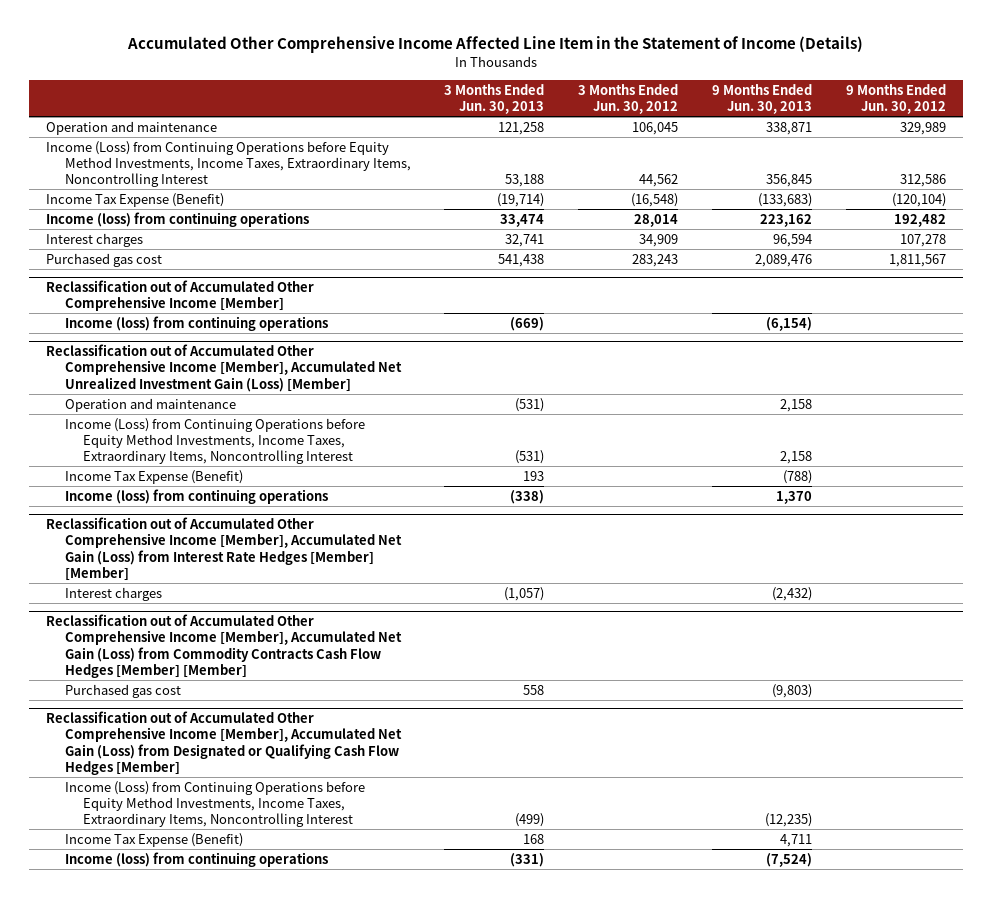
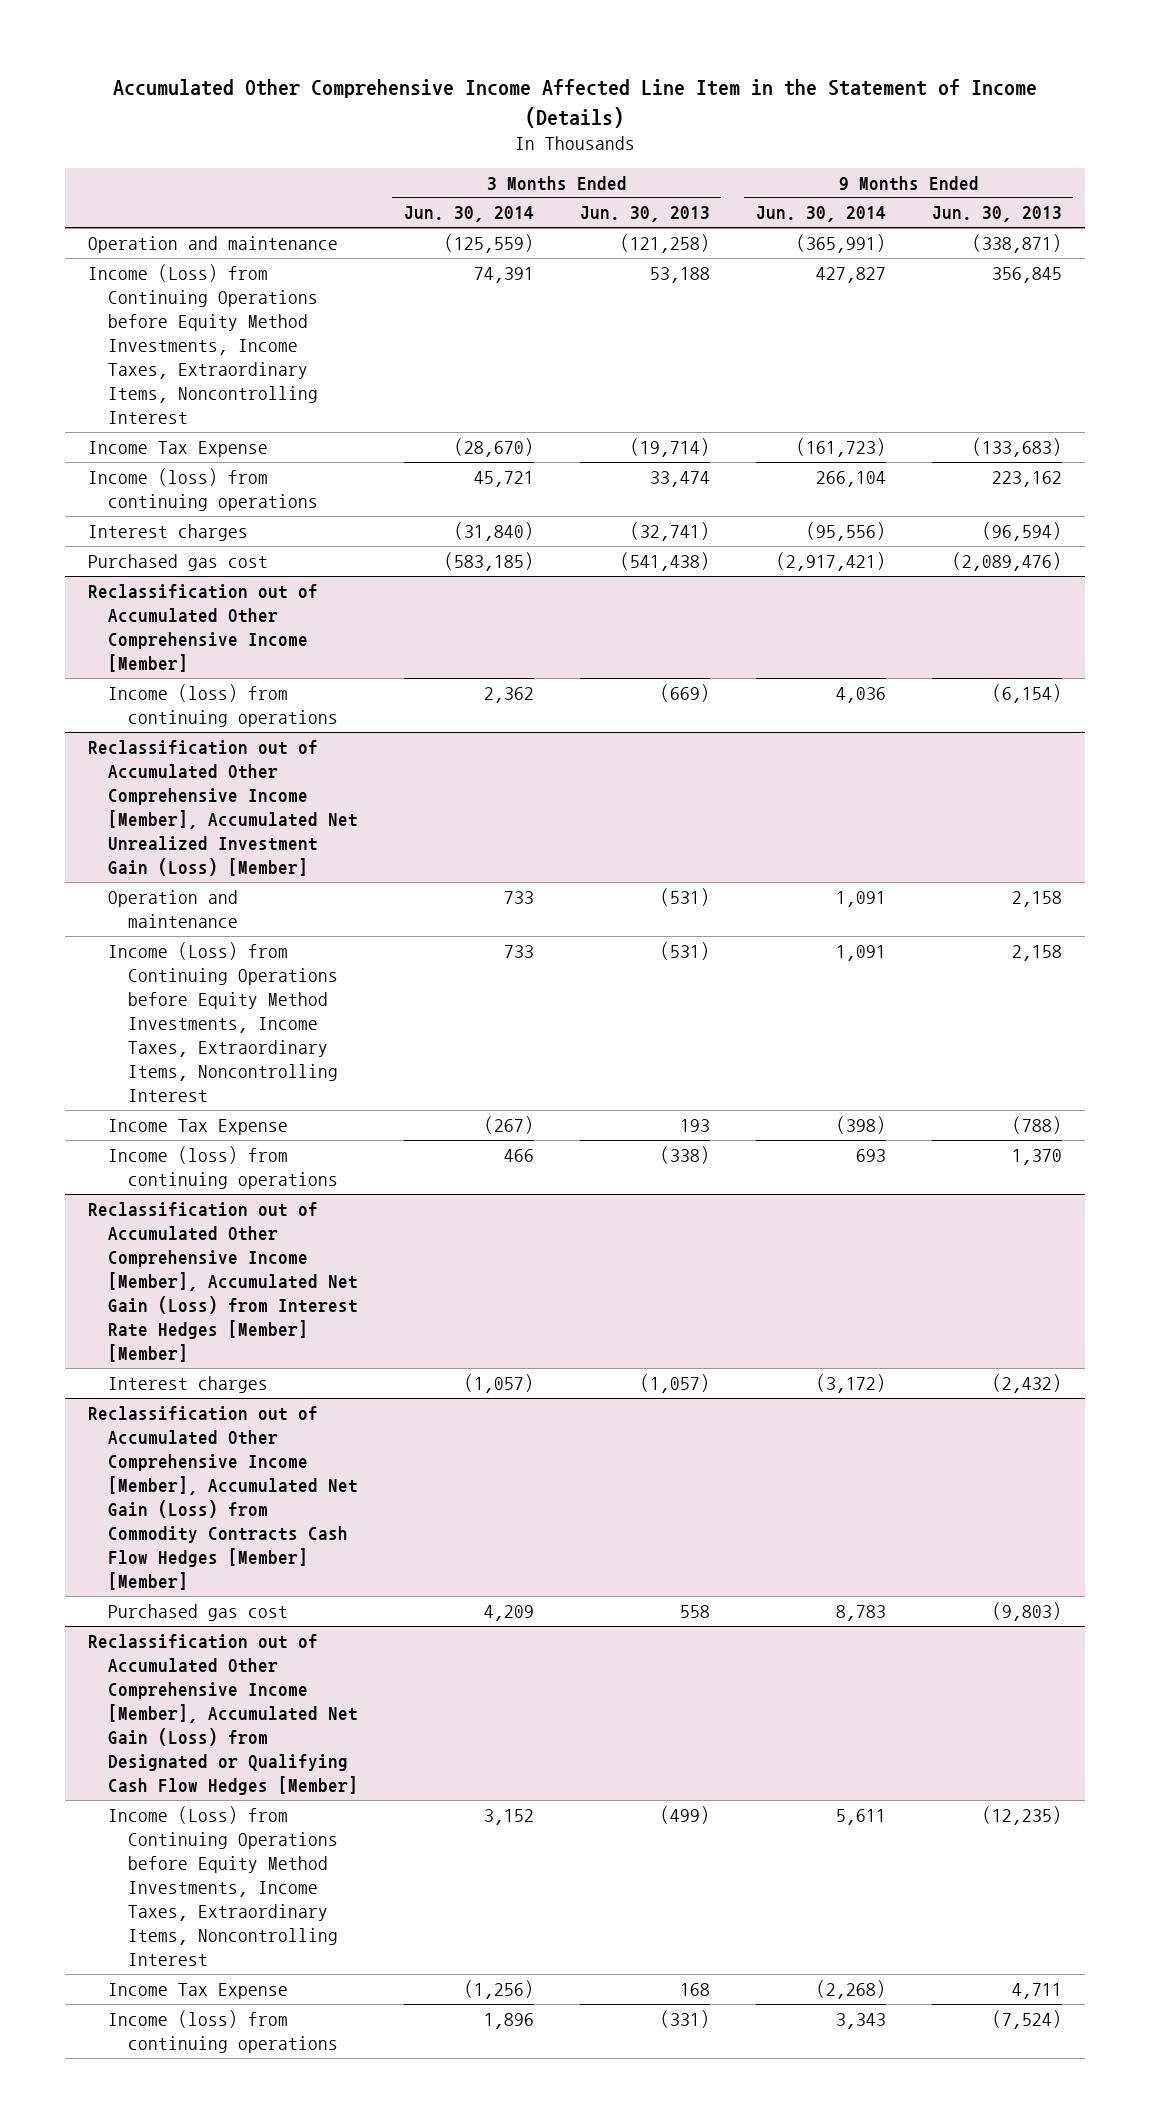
- | 3 Months Ended Jun. 30, 2013 | 3 Months Ended Jun. 30, 2012 | 9 Months Ended Jun. 30, 2013 | 9 Months Ended Jun. 30, 2012
+ | 3 Months Ended Jun. 30, 2014 | 3 Months Ended Jun. 30, 2013 | 9 Months Ended Jun. 30, 2014 | 9 Months Ended Jun. 30, 2013
- Operation and maintenance | 121,258 | 106,045 | 338,871 | 329,989
+ Operation and maintenance | (125,559) | (121,258) | (365,991) | (338,871)
- Income Tax Expense (Benefit) | (19,714) | (16,548) | (133,683) | (120,104)
+ Income Tax Expense | (28,670) | (19,714) | (161,723) | (133,683)
- Interest charges | 32,741 | 34,909 | 96,594 | 107,278
- Purchased gas cost | 541,438 | 283,243 | 2,089,476 | 1,811,567
+ Interest charges | (31,840) | (32,741) | (95,556) | (96,594)
+ Purchased gas cost | (583,185) | (541,438) | (2,917,421) | (2,089,476)
@ Reclassification out of Accumulated Other Comprehensive Income [Member], Accumulated Net Unrealized Investment Gain (Loss) [Member]
- Income Tax Expense (Benefit) | 193 | | (788) |
+ Income Tax Expense | (267) | 193 | (398) | (788)
@ Reclassification out of Accumulated Other Comprehensive Income [Member], Accumulated Net Gain (Loss) from Designated or Qualifying Cash Flow Hedges [Member]
- Income Tax Expense (Benefit) | 168 | | 4,711 |
+ Income Tax Expense | (1,256) | 168 | (2,268) | 4,711

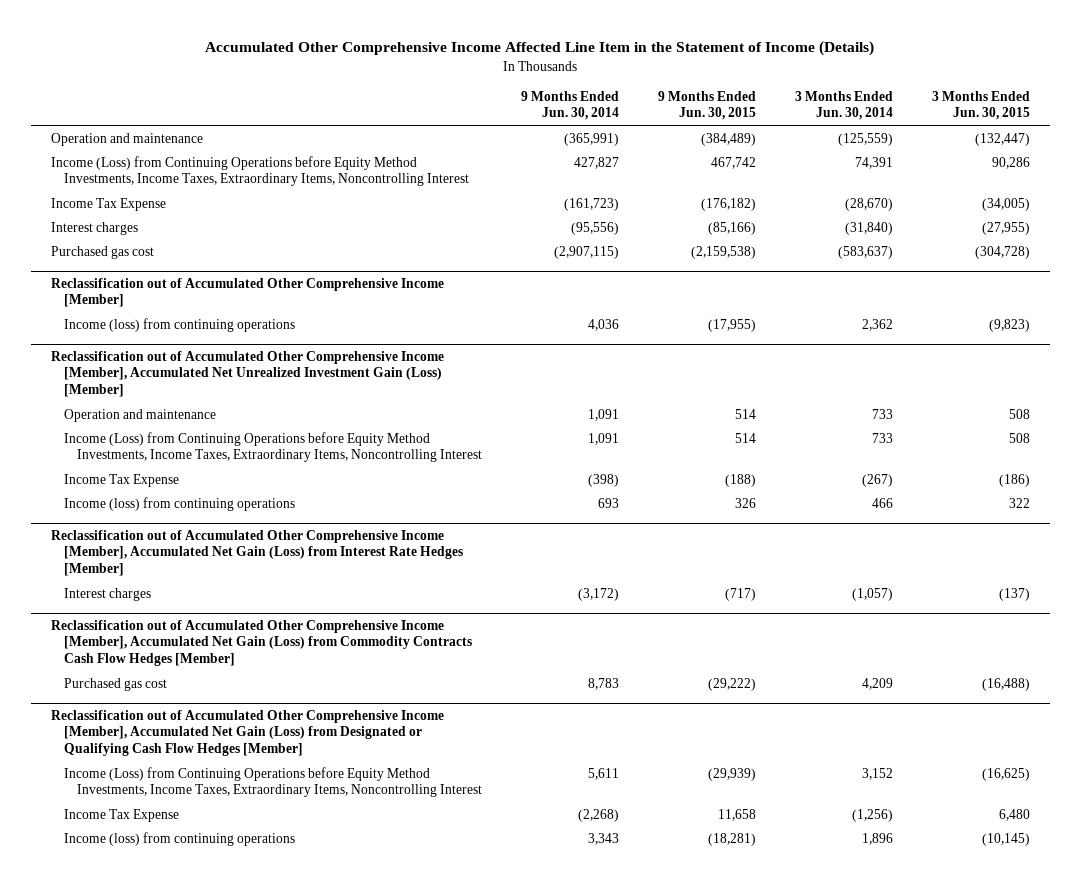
- | 3 Months Ended Jun. 30, 2014 | 3 Months Ended Jun. 30, 2013 | 9 Months Ended Jun. 30, 2014 | 9 Months Ended Jun. 30, 2013
+ | 9 Months Ended Jun. 30, 2014 | 9 Months Ended Jun. 30, 2015 | 3 Months Ended Jun. 30, 2014 | 3 Months Ended Jun. 30, 2015
- Income (loss) from continuing operations | 45,721 | 33,474 | 266,104 | 223,162
- Purchased gas cost | (583,185) | (541,438) | (2,917,421) | (2,089,476)
+ Purchased gas cost | (2,907,115) | (2,159,538) | (583,637) | (304,728)
- Reclassification out of Accumulated Other Comprehensive Income [Member], Accumulated Net Gain (Loss) from Interest Rate Hedges [Member] [Member]
+ Reclassification out of Accumulated Other Comprehensive Income [Member], Accumulated Net Gain (Loss) from Interest Rate Hedges [Member]
- Reclassification out of Accumulated Other Comprehensive Income [Member], Accumulated Net Gain (Loss) from Commodity Contracts Cash Flow Hedges [Member] [Member]
+ Reclassification out of Accumulated Other Comprehensive Income [Member], Accumulated Net Gain (Loss) from Commodity Contracts Cash Flow Hedges [Member]

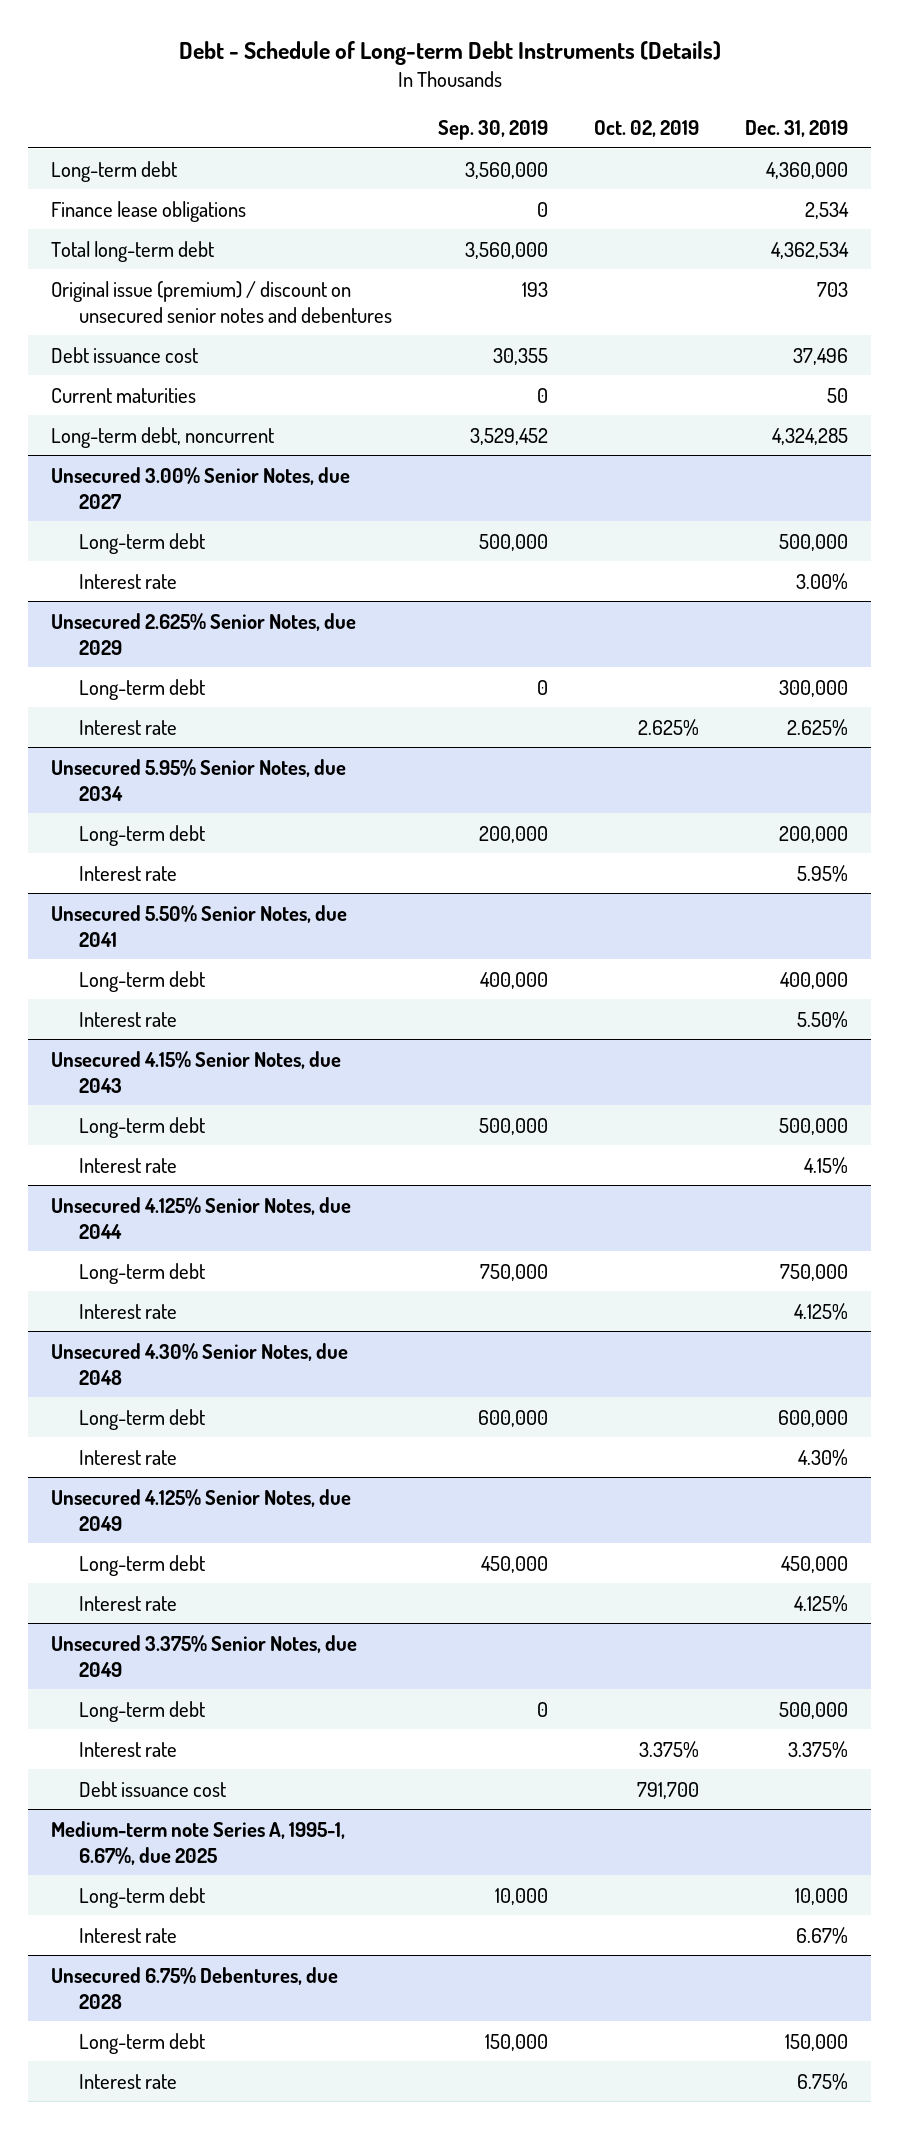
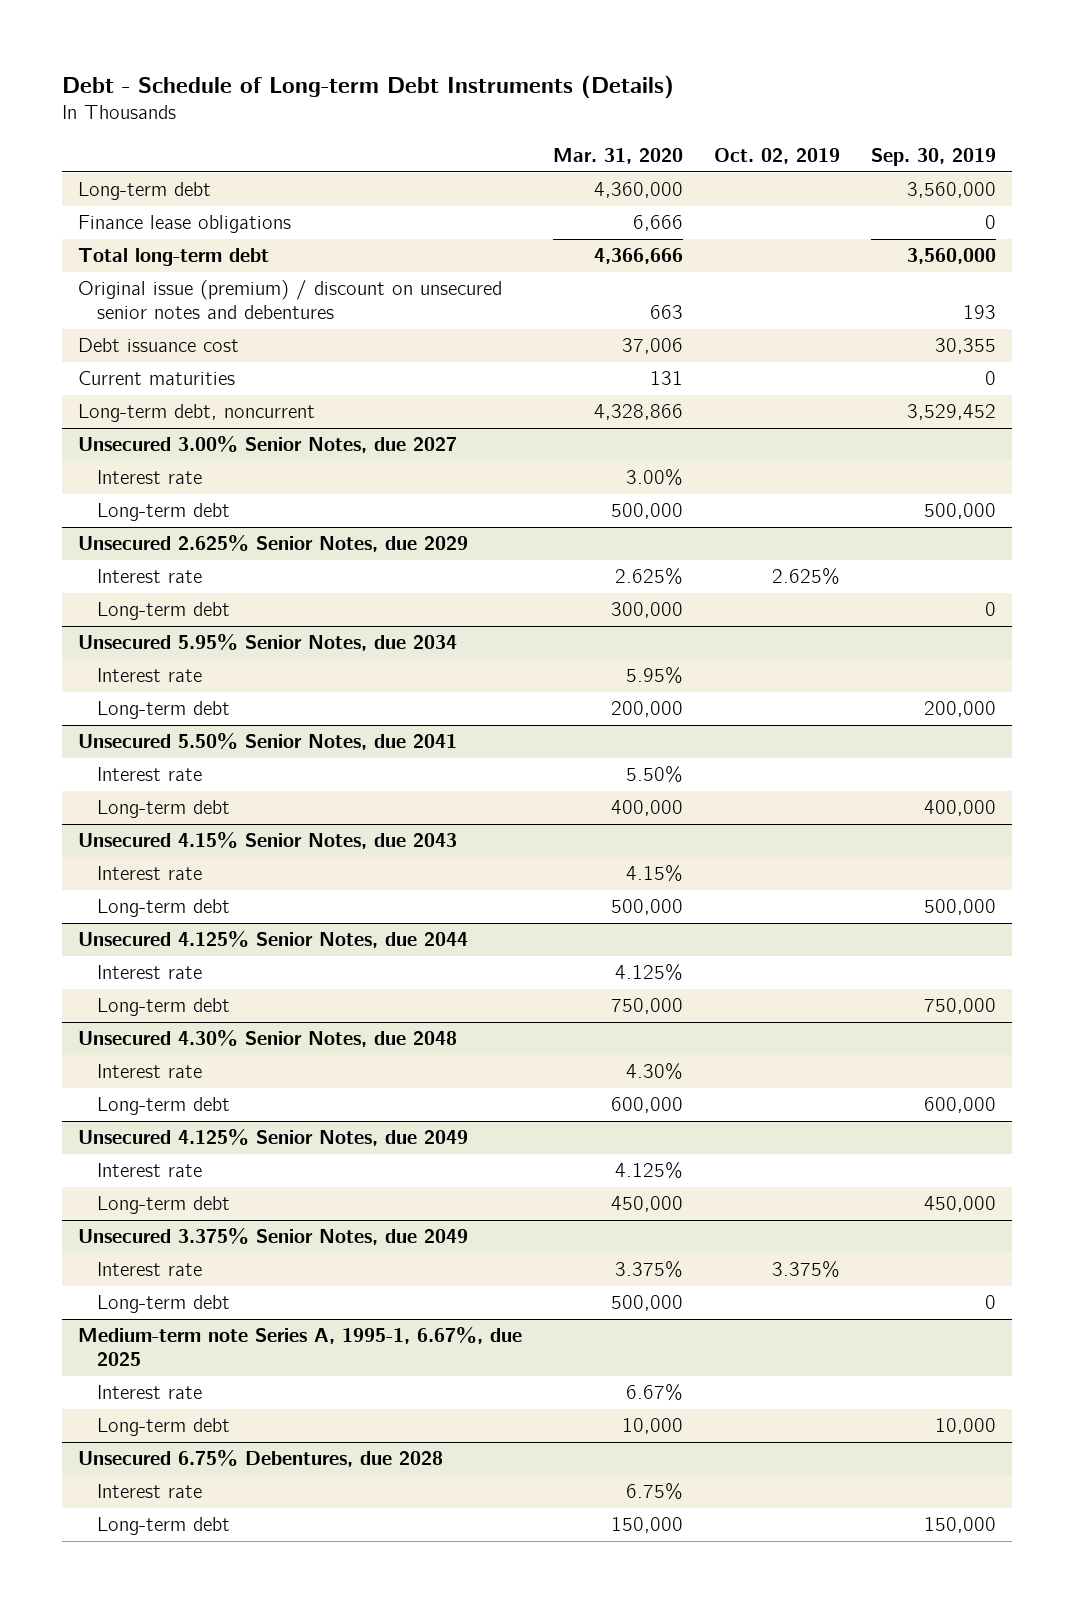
- | Sep. 30, 2019 | Oct. 02, 2019 | Dec. 31, 2019
+ | Mar. 31, 2020 | Oct. 02, 2019 | Sep. 30, 2019
@ Unsecured 3.00% Senior Notes, due 2027
moved down: Long-term debt | 500,000 | | 500,000
@ Unsecured 2.625% Senior Notes, due 2029
moved down: Long-term debt | 300,000 | | 0
@ Unsecured 5.95% Senior Notes, due 2034
moved down: Long-term debt | 200,000 | | 200,000
@ Unsecured 5.50% Senior Notes, due 2041
moved down: Long-term debt | 400,000 | | 400,000
@ Unsecured 4.15% Senior Notes, due 2043
moved down: Long-term debt | 500,000 | | 500,000
@ Unsecured 4.125% Senior Notes, due 2044
moved down: Long-term debt | 750,000 | | 750,000
@ Unsecured 4.30% Senior Notes, due 2048
moved down: Long-term debt | 600,000 | | 600,000
@ Unsecured 4.125% Senior Notes, due 2049
moved down: Long-term debt | 450,000 | | 450,000
@ Unsecured 3.375% Senior Notes, due 2049
- Debt issuance cost | | 791,700 |
moved down: Long-term debt | 500,000 | | 0
@ Medium-term note Series A, 1995-1, 6.67%, due 2025
moved down: Long-term debt | 10,000 | | 10,000
@ Unsecured 6.75% Debentures, due 2028
moved down: Long-term debt | 150,000 | | 150,000

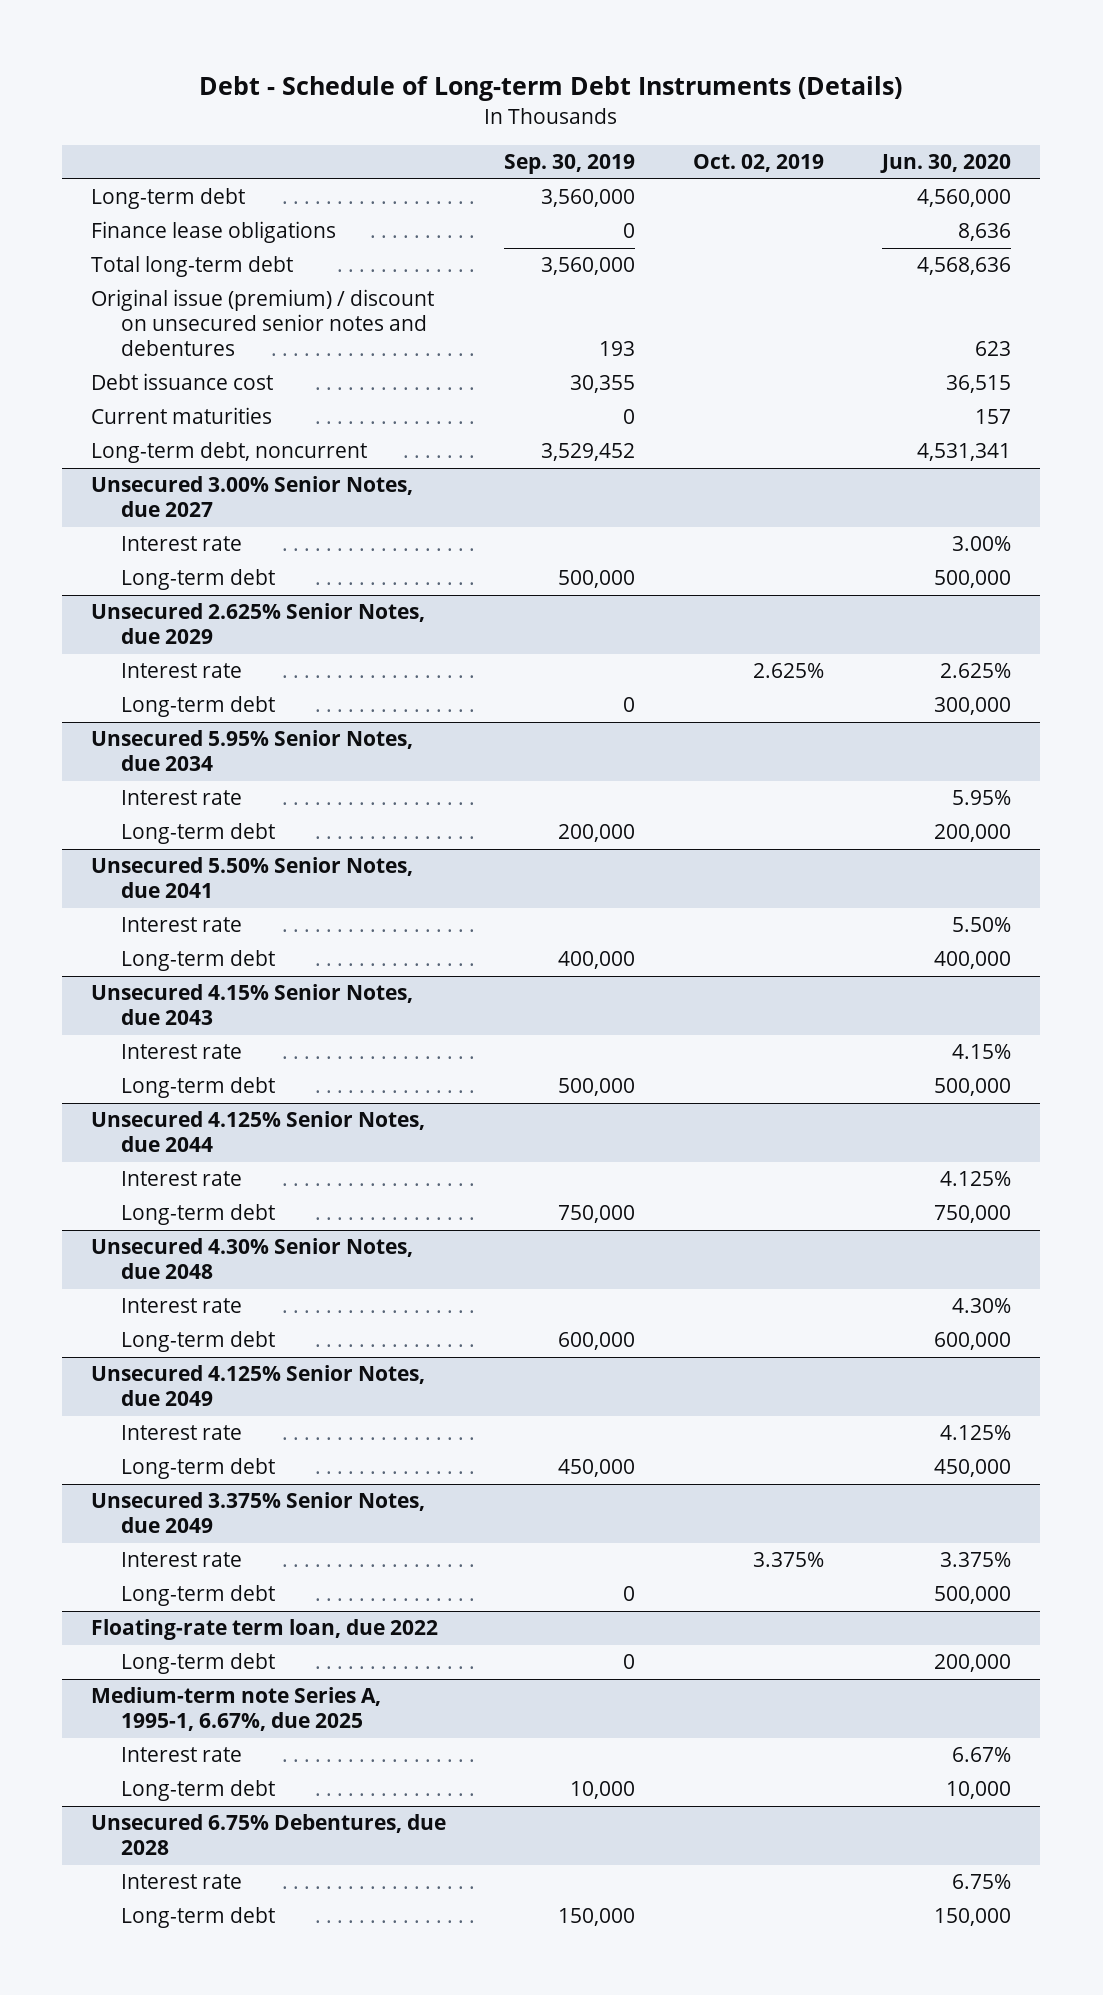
- | Mar. 31, 2020 | Oct. 02, 2019 | Sep. 30, 2019
+ | Sep. 30, 2019 | Oct. 02, 2019 | Jun. 30, 2020
+ Floating-rate term loan, due 2022
+ Long-term debt | 0 | | 200,000

